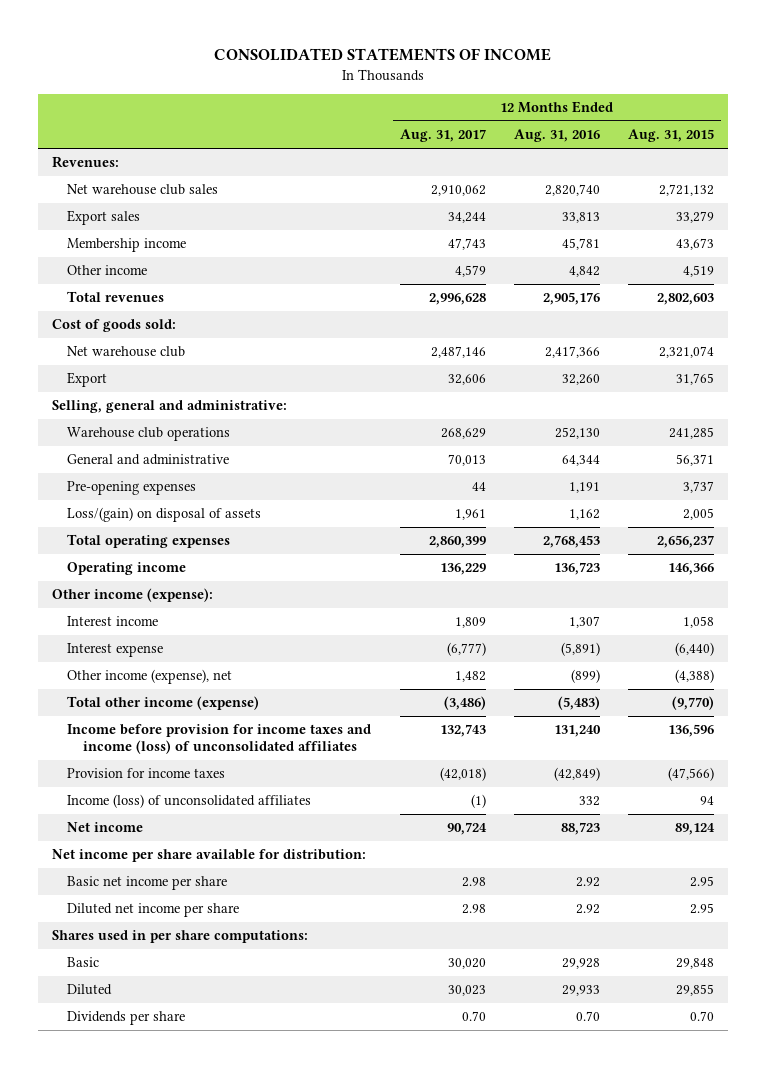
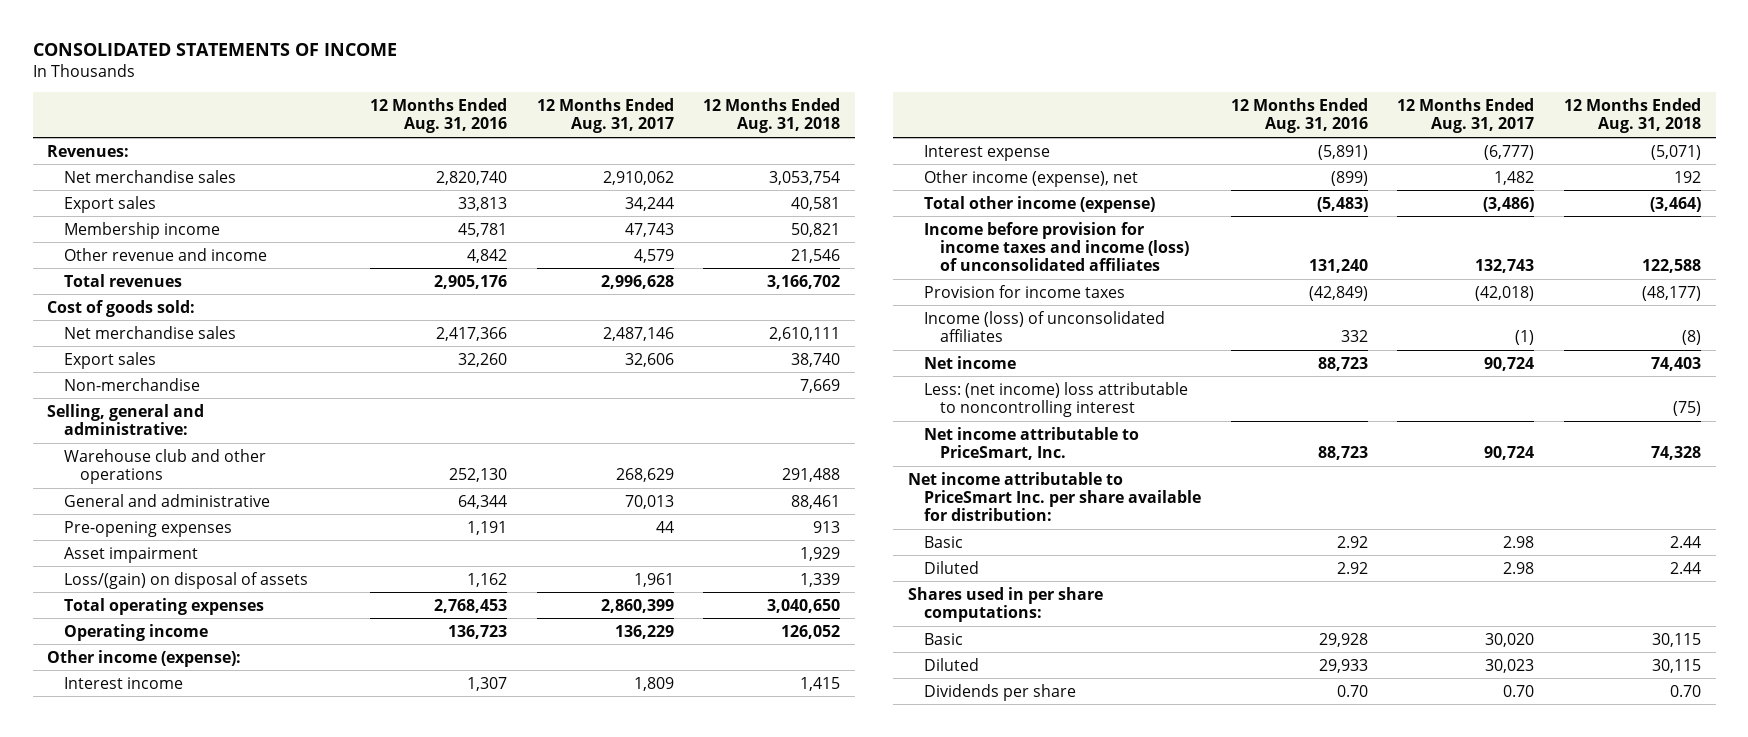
- | 12 Months Ended Aug. 31, 2017 | 12 Months Ended Aug. 31, 2016 | 12 Months Ended Aug. 31, 2015
+ | 12 Months Ended Aug. 31, 2016 | 12 Months Ended Aug. 31, 2017 | 12 Months Ended Aug. 31, 2018
- Net warehouse club sales | 2,910,062 | 2,820,740 | 2,721,132
+ Net merchandise sales | 2,820,740 | 2,910,062 | 3,053,754
- Other income | 4,579 | 4,842 | 4,519
+ Other revenue and income | 4,842 | 4,579 | 21,546
- Net warehouse club | 2,487,146 | 2,417,366 | 2,321,074
- Export | 32,606 | 32,260 | 31,765
+ Net merchandise sales | 2,417,366 | 2,487,146 | 2,610,111
+ Export sales | 32,260 | 32,606 | 38,740
+ Non-merchandise | | | 7,669
- Warehouse club operations | 268,629 | 252,130 | 241,285
+ Warehouse club and other operations | 252,130 | 268,629 | 291,488
+ Asset impairment | | | 1,929
- Net income per share available for distribution:
- Basic net income per share | 2.98 | 2.92 | 2.95
- Diluted net income per share | 2.98 | 2.92 | 2.95
+ Less: (net income) loss attributable to noncontrolling interest | | | (75)
+ Net income attributable to PriceSmart, Inc. | 88,723 | 90,724 | 74,328
+ Net income attributable to PriceSmart Inc. per share available for distribution:
+ Basic | 2.92 | 2.98 | 2.44
+ Diluted | 2.92 | 2.98 | 2.44

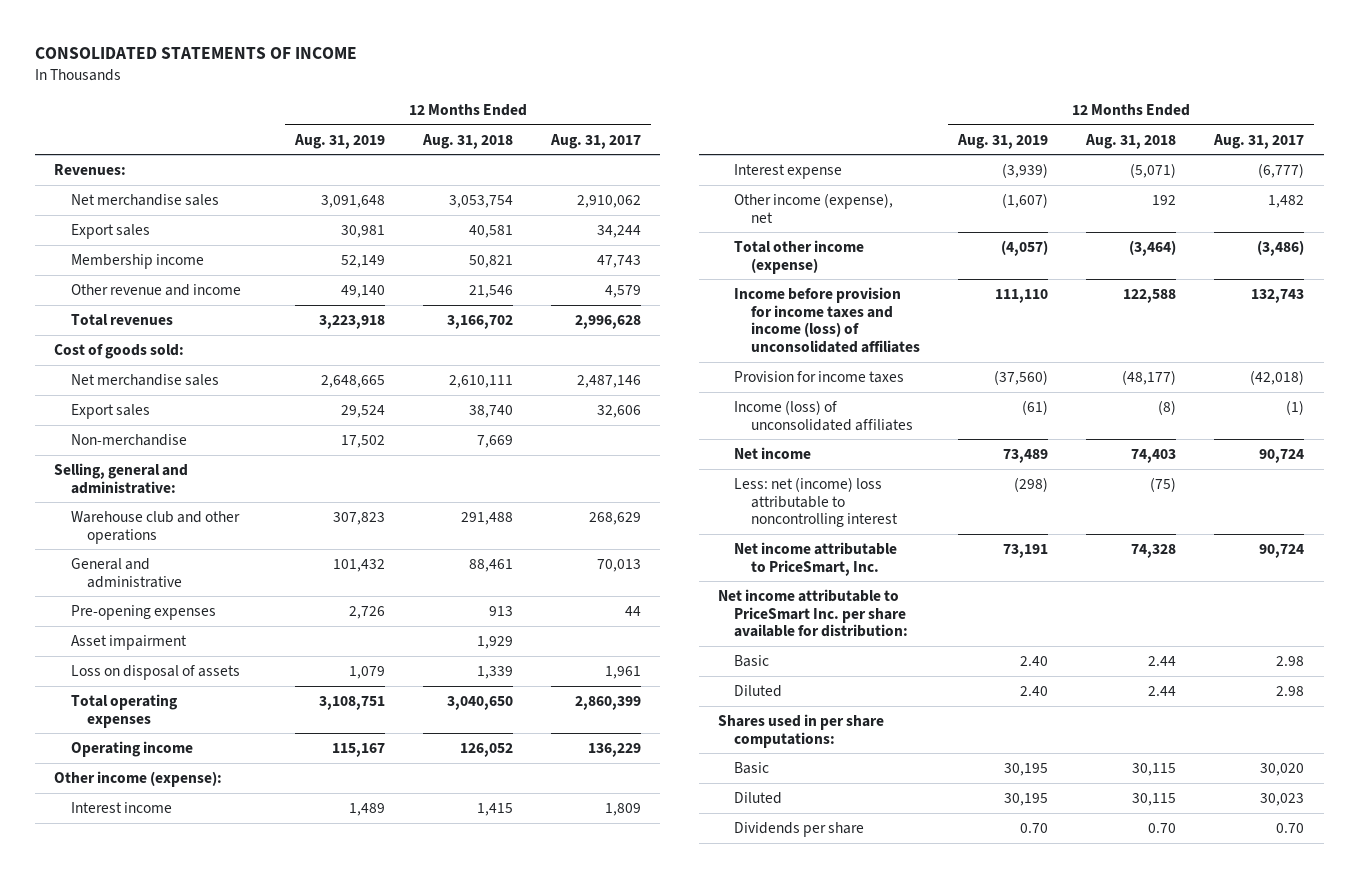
- | 12 Months Ended Aug. 31, 2016 | 12 Months Ended Aug. 31, 2017 | 12 Months Ended Aug. 31, 2018
+ | 12 Months Ended Aug. 31, 2019 | 12 Months Ended Aug. 31, 2018 | 12 Months Ended Aug. 31, 2017
- Loss/(gain) on disposal of assets | 1,162 | 1,961 | 1,339
+ Loss on disposal of assets | 1,079 | 1,339 | 1,961
- Less: (net income) loss attributable to noncontrolling interest | | | (75)
+ Less: net (income) loss attributable to noncontrolling interest | (298) | (75) |

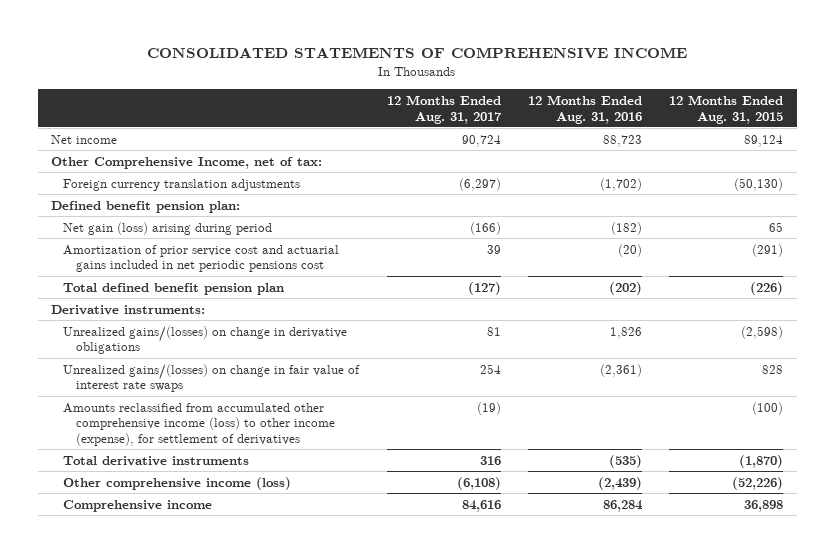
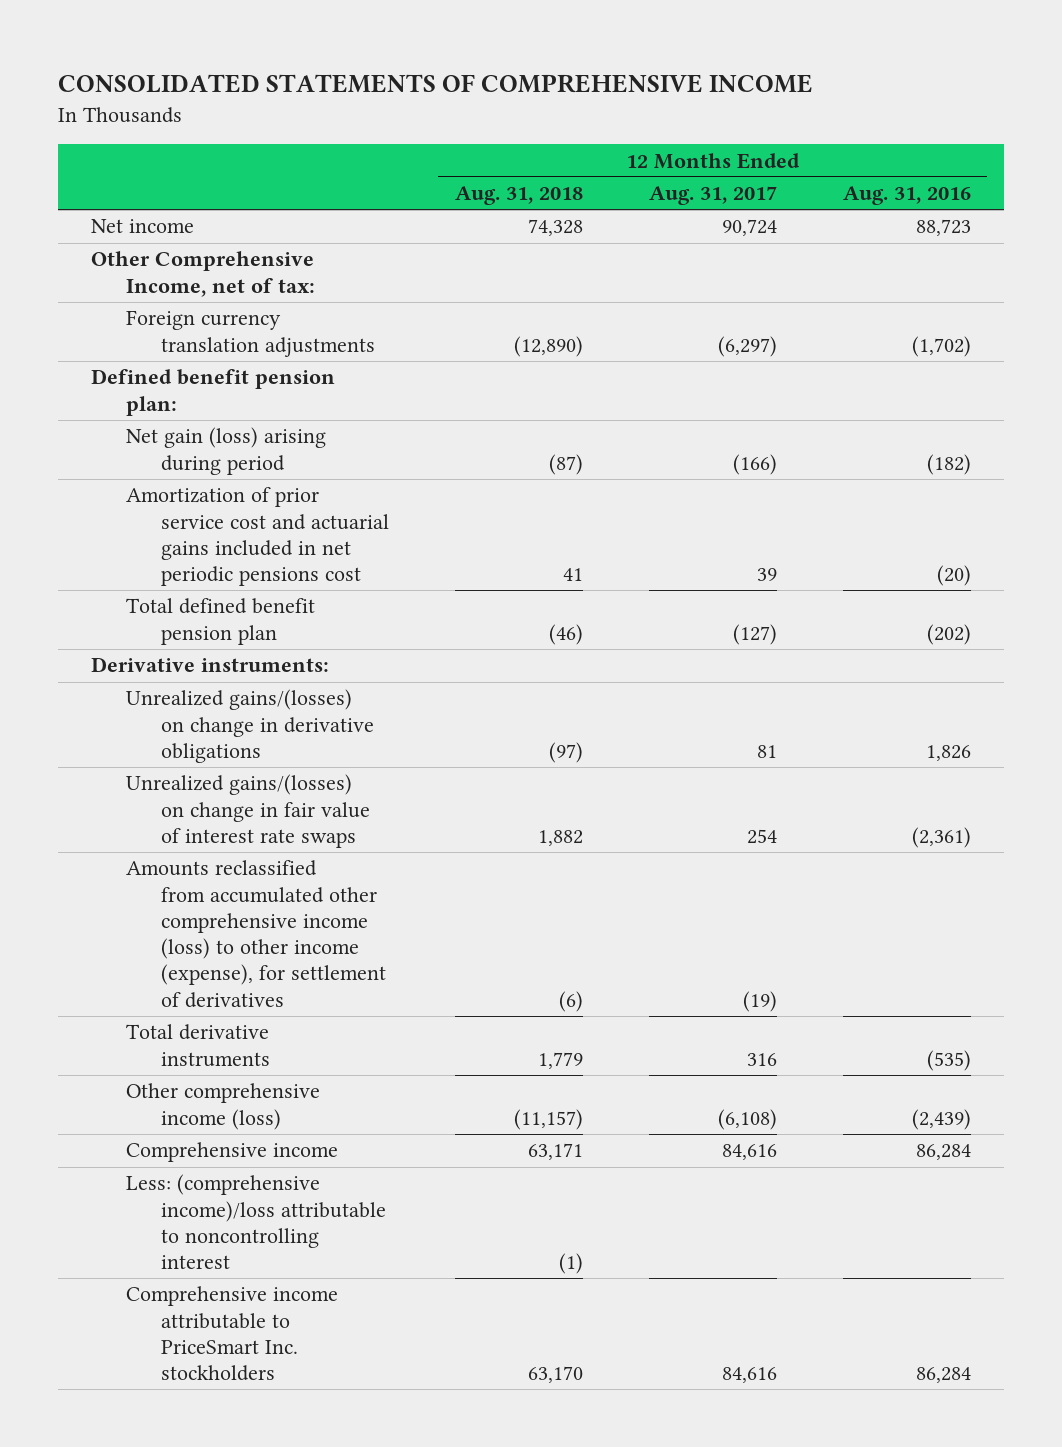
- | 12 Months Ended Aug. 31, 2017 | 12 Months Ended Aug. 31, 2016 | 12 Months Ended Aug. 31, 2015
+ | 12 Months Ended Aug. 31, 2018 | 12 Months Ended Aug. 31, 2017 | 12 Months Ended Aug. 31, 2016
+ Less: (comprehensive income)/loss attributable to noncontrolling interest | (1) | |
+ Comprehensive income attributable to PriceSmart Inc. stockholders | 63,170 | 84,616 | 86,284

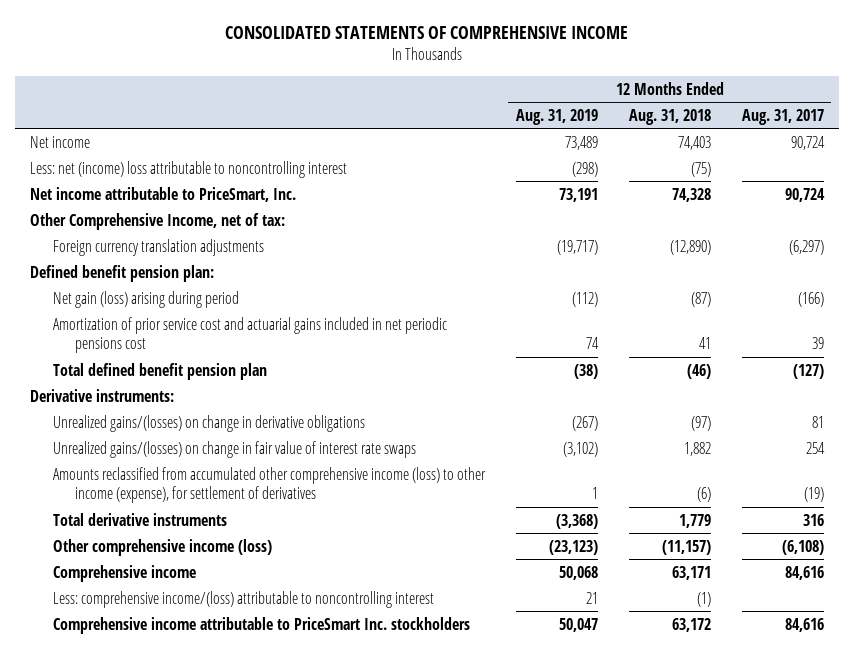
- | 12 Months Ended Aug. 31, 2018 | 12 Months Ended Aug. 31, 2017 | 12 Months Ended Aug. 31, 2016
+ | 12 Months Ended Aug. 31, 2019 | 12 Months Ended Aug. 31, 2018 | 12 Months Ended Aug. 31, 2017
- Net income | 74,328 | 90,724 | 88,723
+ Net income | 73,489 | 74,403 | 90,724
+ Less: net (income) loss attributable to noncontrolling interest | (298) | (75) |
+ Net income attributable to PriceSmart, Inc. | 73,191 | 74,328 | 90,724
- Less: (comprehensive income)/loss attributable to noncontrolling interest | (1) | |
- Comprehensive income attributable to PriceSmart Inc. stockholders | 63,170 | 84,616 | 86,284
+ Less: comprehensive income/(loss) attributable to noncontrolling interest | 21 | (1) |
+ Comprehensive income attributable to PriceSmart Inc. stockholders | 50,047 | 63,172 | 84,616

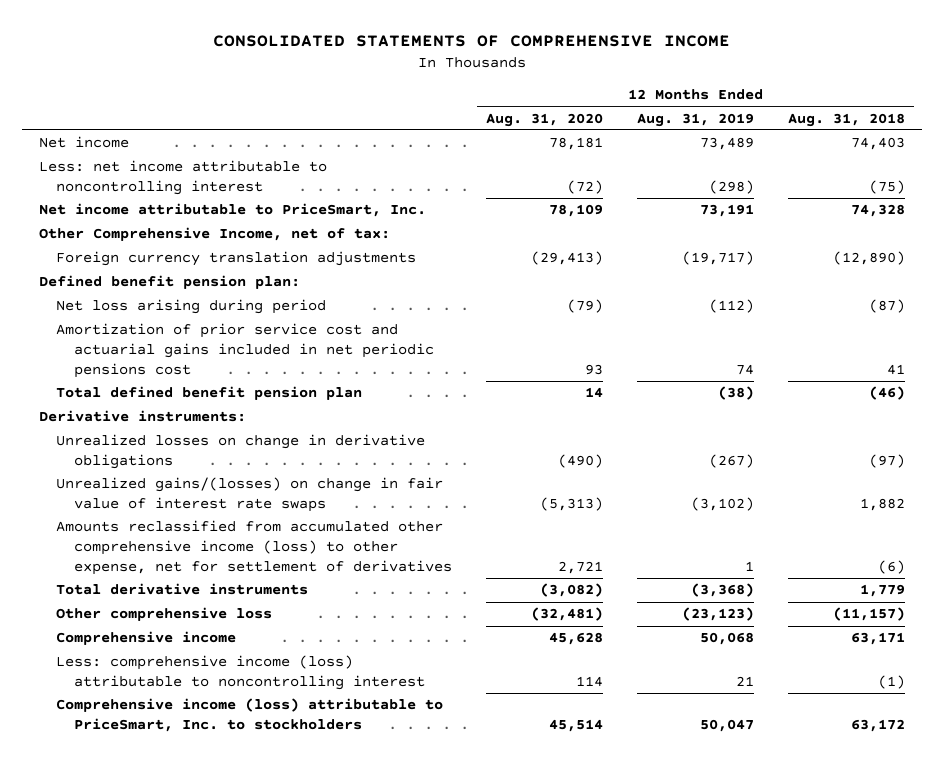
- | 12 Months Ended Aug. 31, 2019 | 12 Months Ended Aug. 31, 2018 | 12 Months Ended Aug. 31, 2017
+ | 12 Months Ended Aug. 31, 2020 | 12 Months Ended Aug. 31, 2019 | 12 Months Ended Aug. 31, 2018
- Less: net (income) loss attributable to noncontrolling interest | (298) | (75) |
+ Less: net income attributable to noncontrolling interest | (72) | (298) | (75)
- Net gain (loss) arising during period | (112) | (87) | (166)
+ Net loss arising during period | (79) | (112) | (87)
- Unrealized gains/(losses) on change in derivative obligations | (267) | (97) | 81
+ Unrealized losses on change in derivative obligations | (490) | (267) | (97)
- Amounts reclassified from accumulated other comprehensive income (loss) to other income (expense), for settlement of derivatives | 1 | (6) | (19)
+ Amounts reclassified from accumulated other comprehensive income (loss) to other expense, net for settlement of derivatives | 2,721 | 1 | (6)
- Other comprehensive income (loss) | (23,123) | (11,157) | (6,108)
+ Other comprehensive loss | (32,481) | (23,123) | (11,157)
- Less: comprehensive income/(loss) attributable to noncontrolling interest | 21 | (1) |
- Comprehensive income attributable to PriceSmart Inc. stockholders | 50,047 | 63,172 | 84,616
+ Less: comprehensive income (loss) attributable to noncontrolling interest | 114 | 21 | (1)
+ Comprehensive income (loss) attributable to PriceSmart, Inc. to stockholders | 45,514 | 50,047 | 63,172

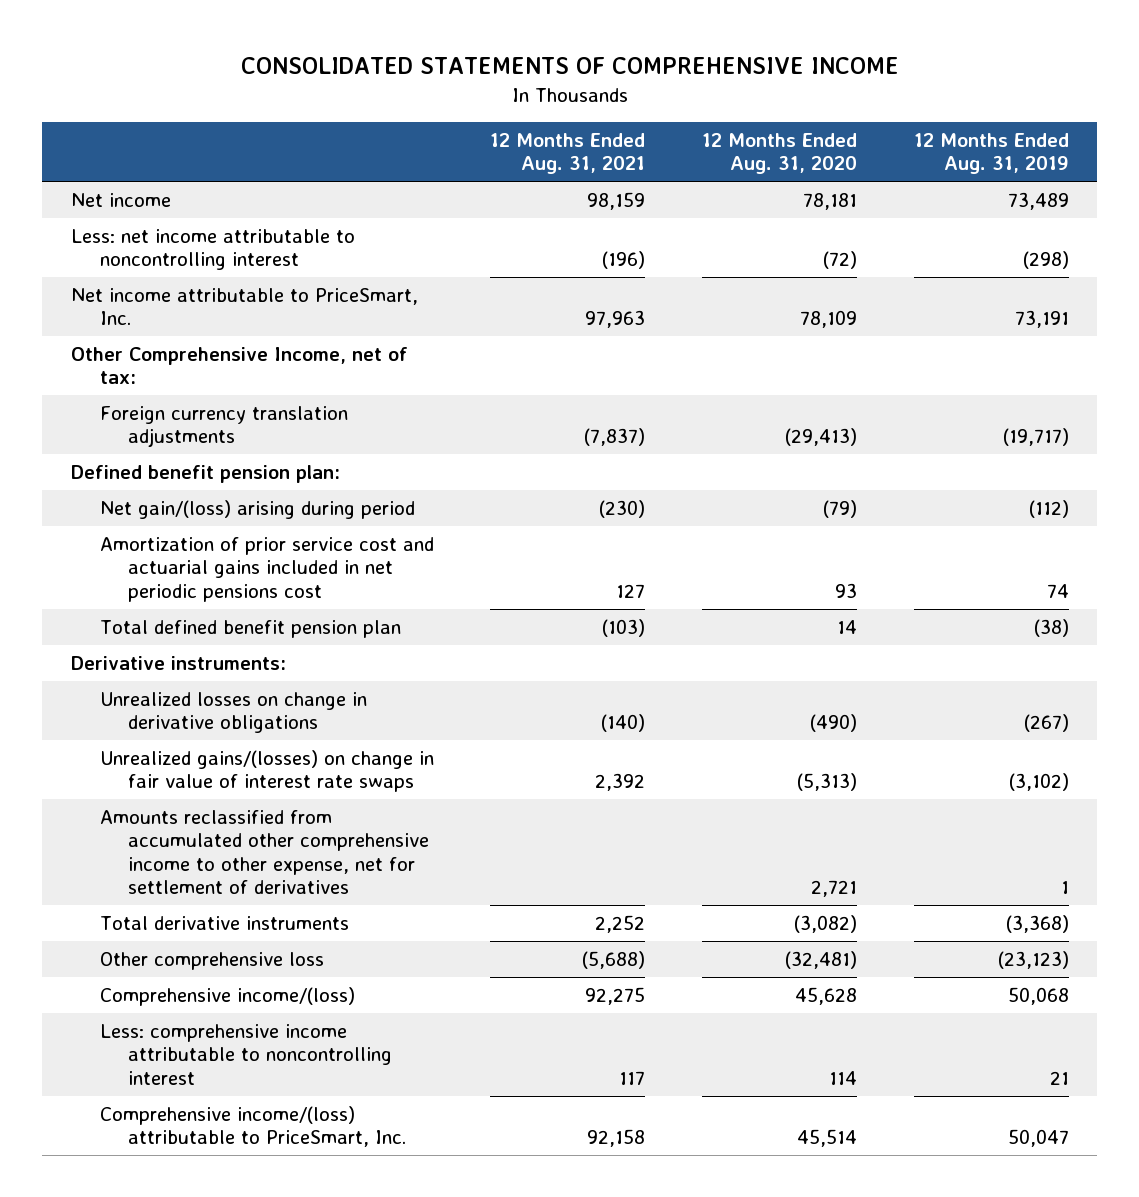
- | 12 Months Ended Aug. 31, 2020 | 12 Months Ended Aug. 31, 2019 | 12 Months Ended Aug. 31, 2018
+ | 12 Months Ended Aug. 31, 2021 | 12 Months Ended Aug. 31, 2020 | 12 Months Ended Aug. 31, 2019
- Net loss arising during period | (79) | (112) | (87)
+ Net gain/(loss) arising during period | (230) | (79) | (112)
- Amounts reclassified from accumulated other comprehensive income (loss) to other expense, net for settlement of derivatives | 2,721 | 1 | (6)
+ Amounts reclassified from accumulated other comprehensive income to other expense, net for settlement of derivatives | | 2,721 | 1
- Comprehensive income | 45,628 | 50,068 | 63,171
- Less: comprehensive income (loss) attributable to noncontrolling interest | 114 | 21 | (1)
- Comprehensive income (loss) attributable to PriceSmart, Inc. to stockholders | 45,514 | 50,047 | 63,172
+ Comprehensive income/(loss) | 92,275 | 45,628 | 50,068
+ Less: comprehensive income attributable to noncontrolling interest | 117 | 114 | 21
+ Comprehensive income/(loss) attributable to PriceSmart, Inc. | 92,158 | 45,514 | 50,047

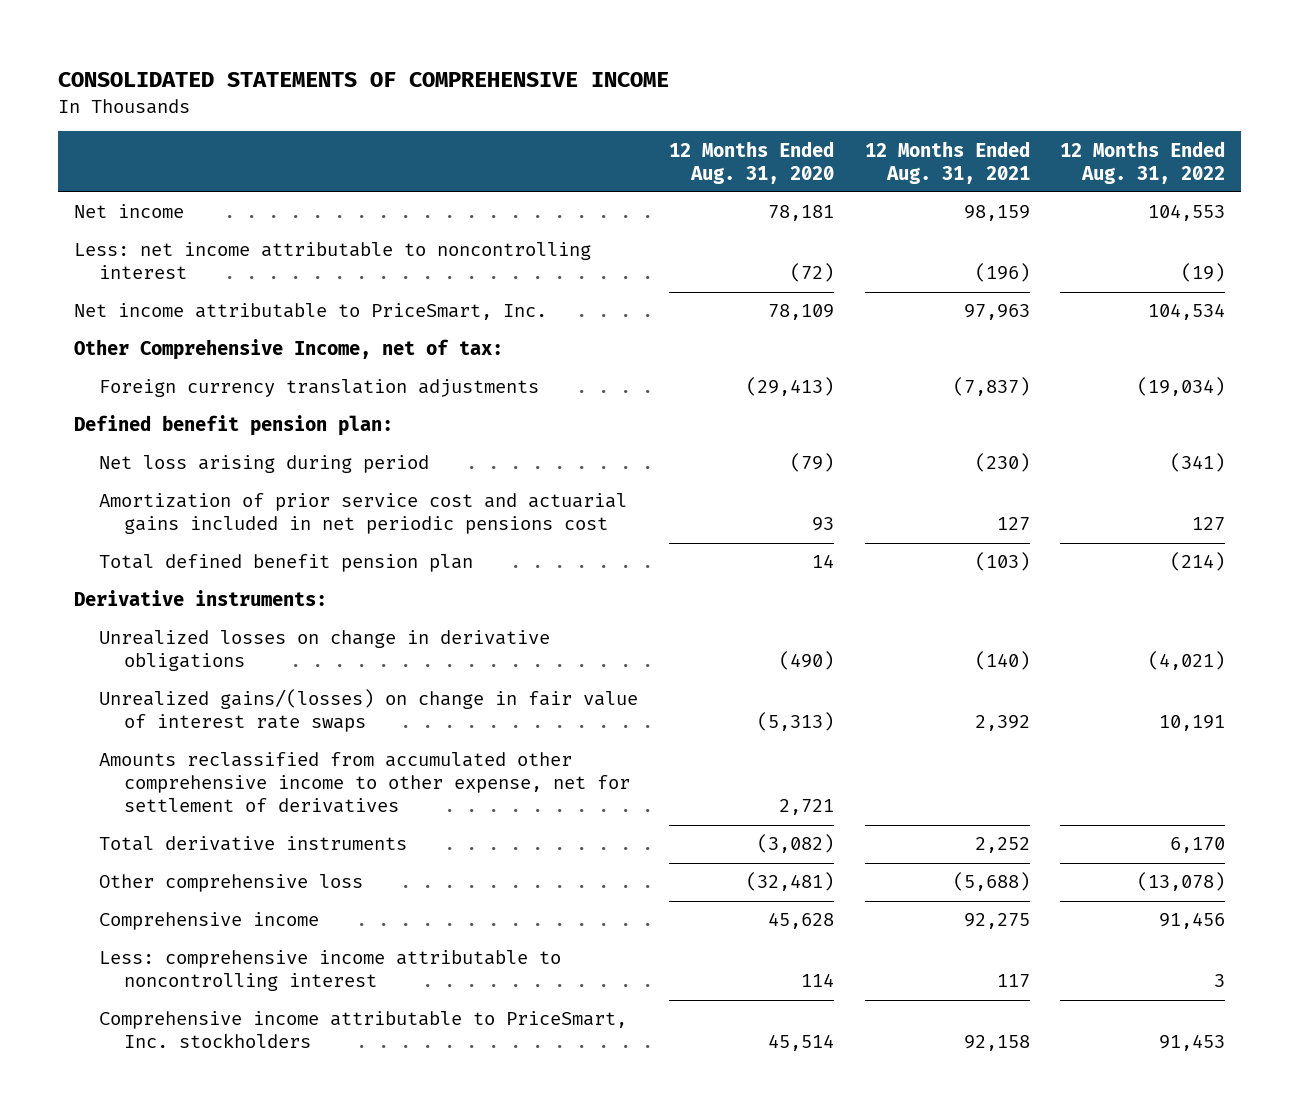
- | 12 Months Ended Aug. 31, 2021 | 12 Months Ended Aug. 31, 2020 | 12 Months Ended Aug. 31, 2019
+ | 12 Months Ended Aug. 31, 2020 | 12 Months Ended Aug. 31, 2021 | 12 Months Ended Aug. 31, 2022
- Net gain/(loss) arising during period | (230) | (79) | (112)
+ Net loss arising during period | (79) | (230) | (341)
- Comprehensive income/(loss) | 92,275 | 45,628 | 50,068
+ Comprehensive income | 45,628 | 92,275 | 91,456
- Comprehensive income/(loss) attributable to PriceSmart, Inc. | 92,158 | 45,514 | 50,047
+ Comprehensive income attributable to PriceSmart, Inc. stockholders | 45,514 | 92,158 | 91,453

